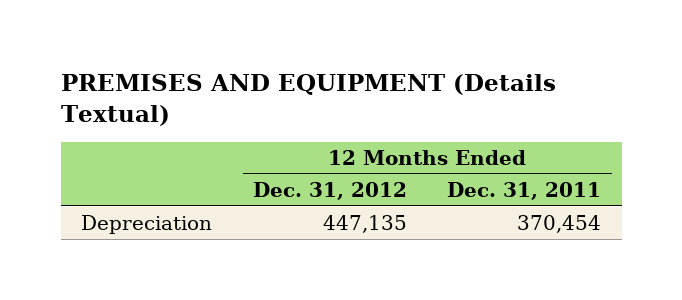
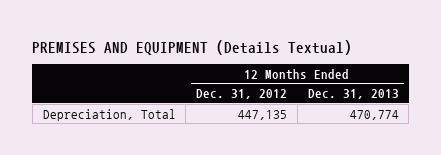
- | 12 Months Ended Dec. 31, 2012 | 12 Months Ended Dec. 31, 2011
+ | 12 Months Ended Dec. 31, 2012 | 12 Months Ended Dec. 31, 2013
- Depreciation | 447,135 | 370,454
+ Depreciation, Total | 447,135 | 470,774

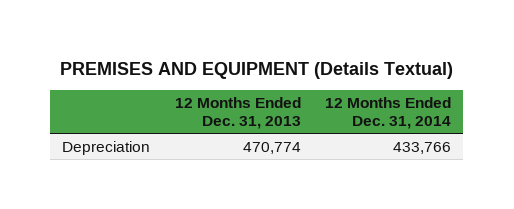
- | 12 Months Ended Dec. 31, 2012 | 12 Months Ended Dec. 31, 2013
+ | 12 Months Ended Dec. 31, 2013 | 12 Months Ended Dec. 31, 2014
- Depreciation, Total | 447,135 | 470,774
+ Depreciation | 470,774 | 433,766

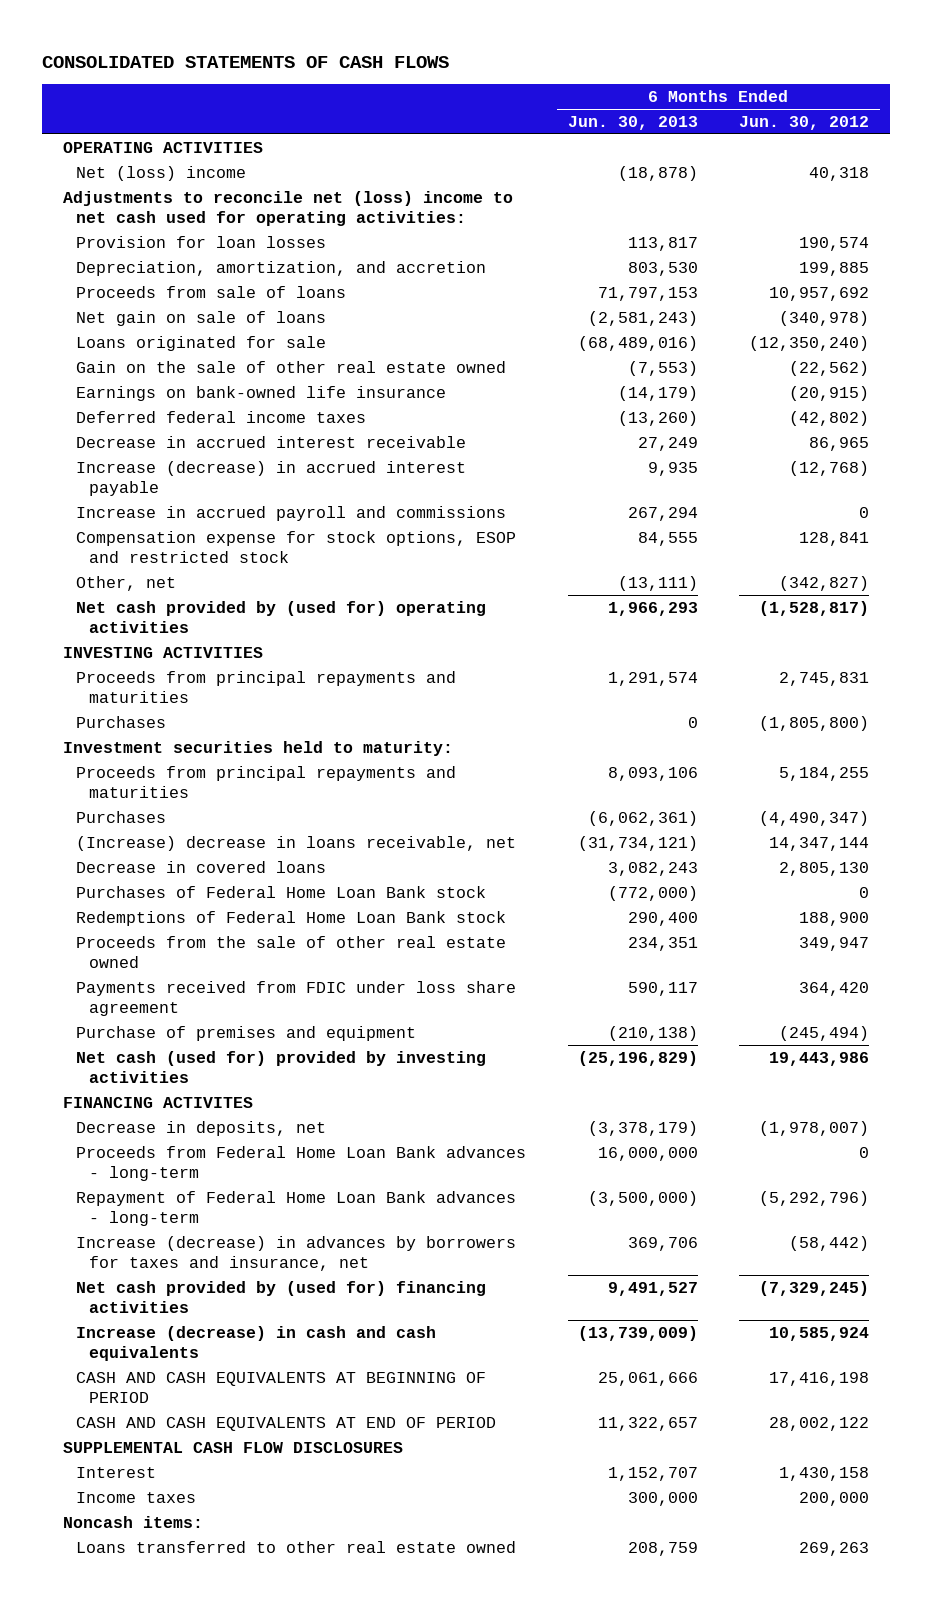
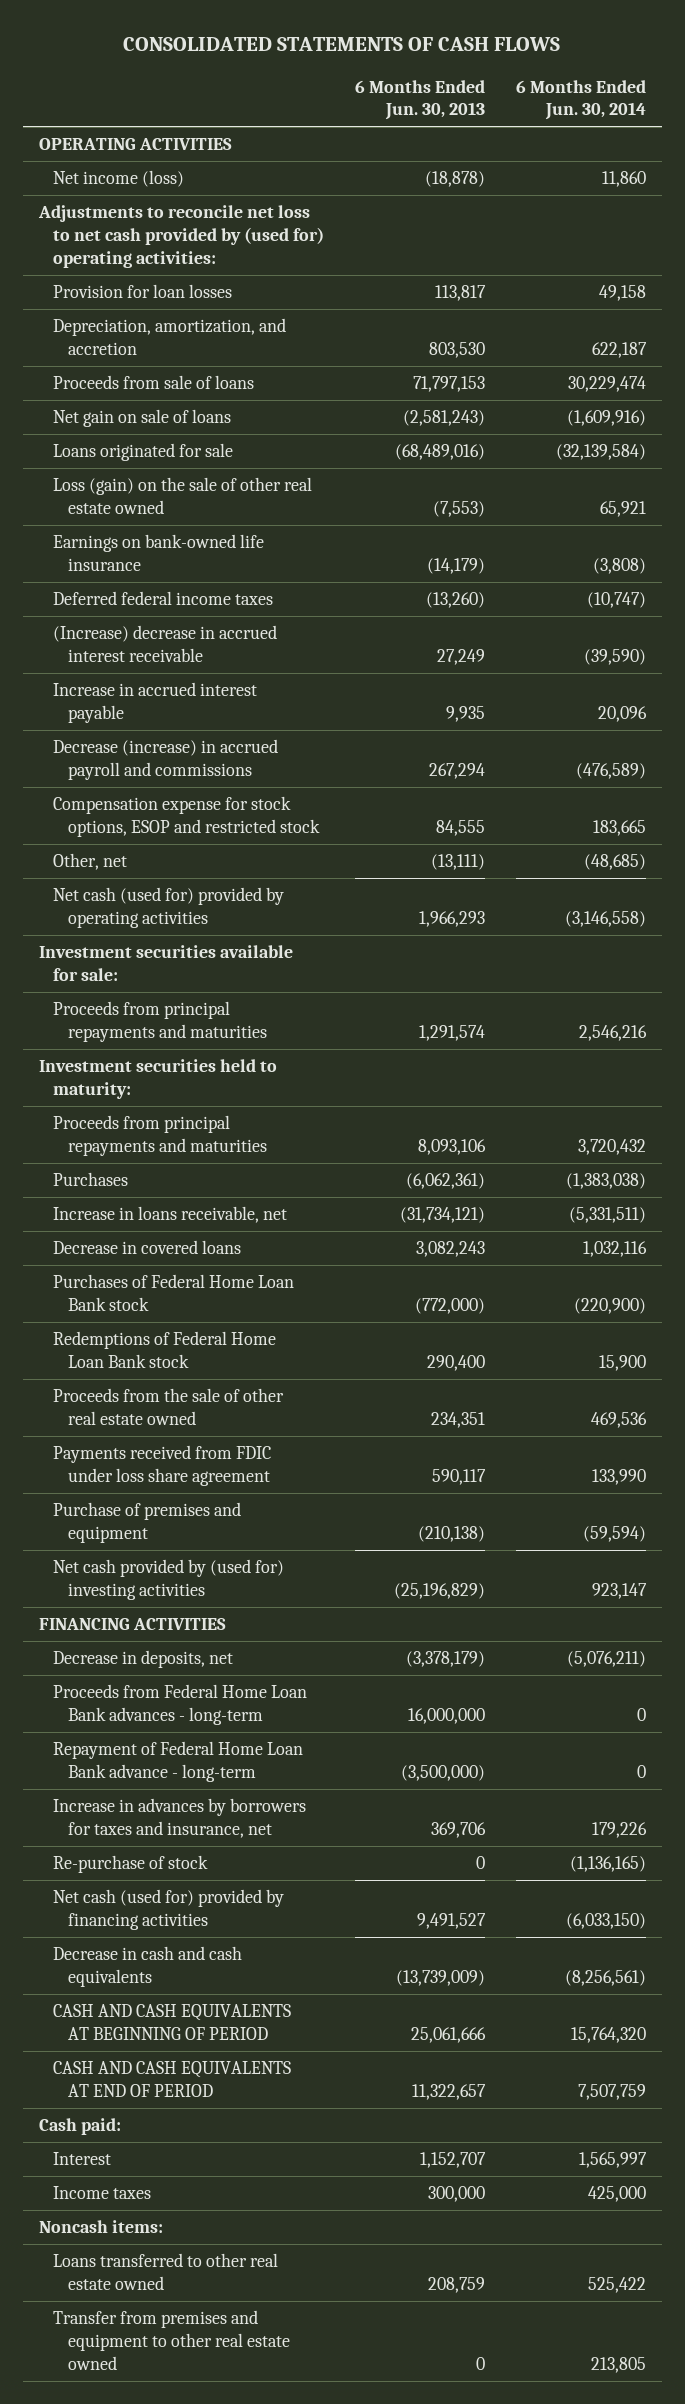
- | 6 Months Ended Jun. 30, 2013 | 6 Months Ended Jun. 30, 2012
+ | 6 Months Ended Jun. 30, 2013 | 6 Months Ended Jun. 30, 2014
- Net (loss) income | (18,878) | 40,318
- Adjustments to reconcile net (loss) income to net cash used for operating activities:
+ Net income (loss) | (18,878) | 11,860
+ Adjustments to reconcile net loss to net cash provided by (used for) operating activities:
- Gain on the sale of other real estate owned | (7,553) | (22,562)
+ Loss (gain) on the sale of other real estate owned | (7,553) | 65,921
- Decrease in accrued interest receivable | 27,249 | 86,965
- Increase (decrease) in accrued interest payable | 9,935 | (12,768)
- Increase in accrued payroll and commissions | 267,294 | 0
+ (Increase) decrease in accrued interest receivable | 27,249 | (39,590)
+ Increase in accrued interest payable | 9,935 | 20,096
+ Decrease (increase) in accrued payroll and commissions | 267,294 | (476,589)
- Net cash provided by (used for) operating activities | 1,966,293 | (1,528,817)
- INVESTING ACTIVITIES
+ Net cash (used for) provided by operating activities | 1,966,293 | (3,146,558)
+ Investment securities available for sale:
- Purchases | 0 | (1,805,800)
- (Increase) decrease in loans receivable, net | (31,734,121) | 14,347,144
+ Increase in loans receivable, net | (31,734,121) | (5,331,511)
- Net cash (used for) provided by investing activities | (25,196,829) | 19,443,986
- FINANCING ACTIVITES
+ Net cash provided by (used for) investing activities | (25,196,829) | 923,147
+ FINANCING ACTIVITIES
- Repayment of Federal Home Loan Bank advances - long-term | (3,500,000) | (5,292,796)
- Increase (decrease) in advances by borrowers for taxes and insurance, net | 369,706 | (58,442)
- Net cash provided by (used for) financing activities | 9,491,527 | (7,329,245)
- Increase (decrease) in cash and cash equivalents | (13,739,009) | 10,585,924
+ Repayment of Federal Home Loan Bank advance - long-term | (3,500,000) | 0
+ Increase in advances by borrowers for taxes and insurance, net | 369,706 | 179,226
+ Re-purchase of stock | 0 | (1,136,165)
+ Net cash (used for) provided by financing activities | 9,491,527 | (6,033,150)
+ Decrease in cash and cash equivalents | (13,739,009) | (8,256,561)
- SUPPLEMENTAL CASH FLOW DISCLOSURES
+ Cash paid:
+ Transfer from premises and equipment to other real estate owned | 0 | 213,805

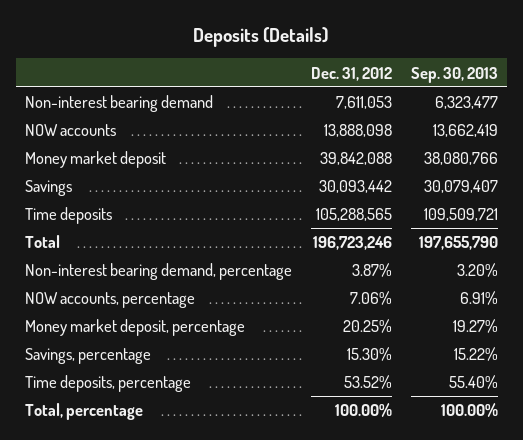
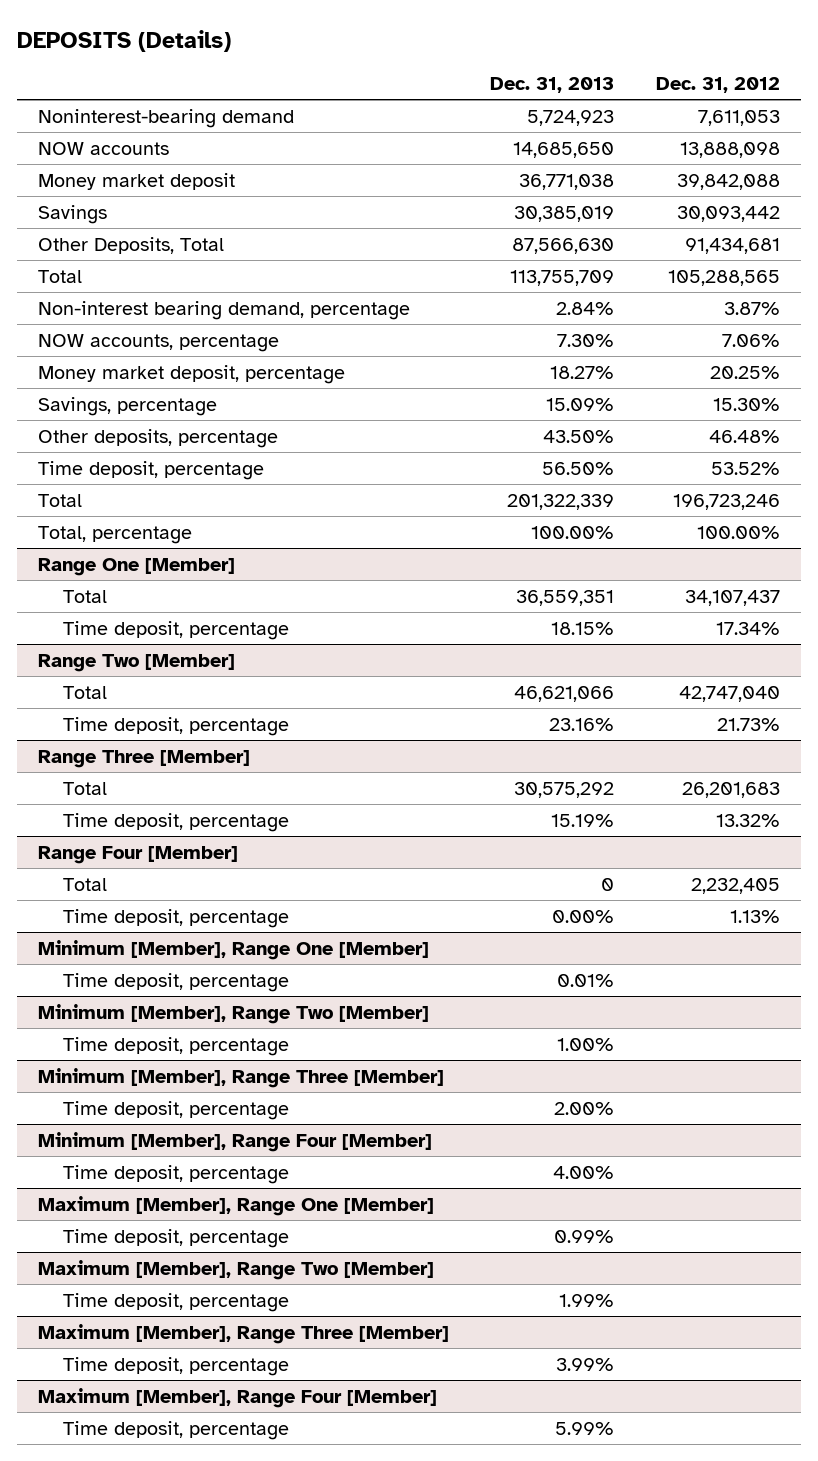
- Deposits (Details)
+ DEPOSITS (Details)
- | Dec. 31, 2012 | Sep. 30, 2013
+ | Dec. 31, 2013 | Dec. 31, 2012
- Non-interest bearing demand | 7,611,053 | 6,323,477
+ Noninterest-bearing demand | 5,724,923 | 7,611,053
- Time deposits | 105,288,565 | 109,509,721
+ Other Deposits, Total | 87,566,630 | 91,434,681
+ Total | 113,755,709 | 105,288,565
- Time deposits, percentage | 53.52% | 55.40%
+ Other deposits, percentage | 43.50% | 46.48%
+ Time deposit, percentage | 56.50% | 53.52%
moved down: Total | 201,322,339 | 196,723,246
+ Range One [Member]
+ Total | 36,559,351 | 34,107,437
+ Time deposit, percentage | 18.15% | 17.34%
+ Range Two [Member]
+ Total | 46,621,066 | 42,747,040
+ Time deposit, percentage | 23.16% | 21.73%
+ Range Three [Member]
+ Total | 30,575,292 | 26,201,683
+ Time deposit, percentage | 15.19% | 13.32%
+ Range Four [Member]
+ Total | 0 | 2,232,405
+ Time deposit, percentage | 0.00% | 1.13%
+ Minimum [Member], Range One [Member]
+ Time deposit, percentage | 0.01% |
+ Minimum [Member], Range Two [Member]
+ Time deposit, percentage | 1.00% |
+ Minimum [Member], Range Three [Member]
+ Time deposit, percentage | 2.00% |
+ Minimum [Member], Range Four [Member]
+ Time deposit, percentage | 4.00% |
+ Maximum [Member], Range One [Member]
+ Time deposit, percentage | 0.99% |
+ Maximum [Member], Range Two [Member]
+ Time deposit, percentage | 1.99% |
+ Maximum [Member], Range Three [Member]
+ Time deposit, percentage | 3.99% |
+ Maximum [Member], Range Four [Member]
+ Time deposit, percentage | 5.99% |

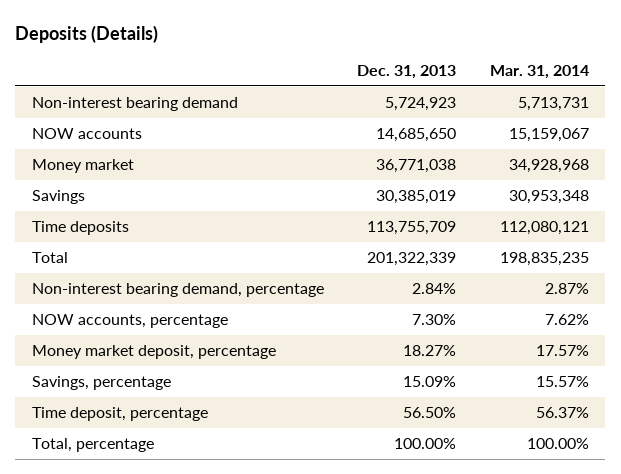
- DEPOSITS (Details)
+ Deposits (Details)
- | Dec. 31, 2013 | Dec. 31, 2012
+ | Dec. 31, 2013 | Mar. 31, 2014
- Noninterest-bearing demand | 5,724,923 | 7,611,053
+ Non-interest bearing demand | 5,724,923 | 5,713,731
- Money market deposit | 36,771,038 | 39,842,088
+ Money market | 36,771,038 | 34,928,968
- Other Deposits, Total | 87,566,630 | 91,434,681
- Total | 113,755,709 | 105,288,565
+ Time deposits | 113,755,709 | 112,080,121
moved up: Total | 201,322,339 | 198,835,235
- Other deposits, percentage | 43.50% | 46.48%
- Range One [Member]
- Total | 36,559,351 | 34,107,437
- Time deposit, percentage | 18.15% | 17.34%
- Range Two [Member]
- Total | 46,621,066 | 42,747,040
- Time deposit, percentage | 23.16% | 21.73%
- Range Three [Member]
- Total | 30,575,292 | 26,201,683
- Time deposit, percentage | 15.19% | 13.32%
- Range Four [Member]
- Total | 0 | 2,232,405
- Time deposit, percentage | 0.00% | 1.13%
- Minimum [Member], Range One [Member]
- Time deposit, percentage | 0.01% |
- Minimum [Member], Range Two [Member]
- Time deposit, percentage | 1.00% |
- Minimum [Member], Range Three [Member]
- Time deposit, percentage | 2.00% |
- Minimum [Member], Range Four [Member]
- Time deposit, percentage | 4.00% |
- Maximum [Member], Range One [Member]
- Time deposit, percentage | 0.99% |
- Maximum [Member], Range Two [Member]
- Time deposit, percentage | 1.99% |
- Maximum [Member], Range Three [Member]
- Time deposit, percentage | 3.99% |
- Maximum [Member], Range Four [Member]
- Time deposit, percentage | 5.99% |

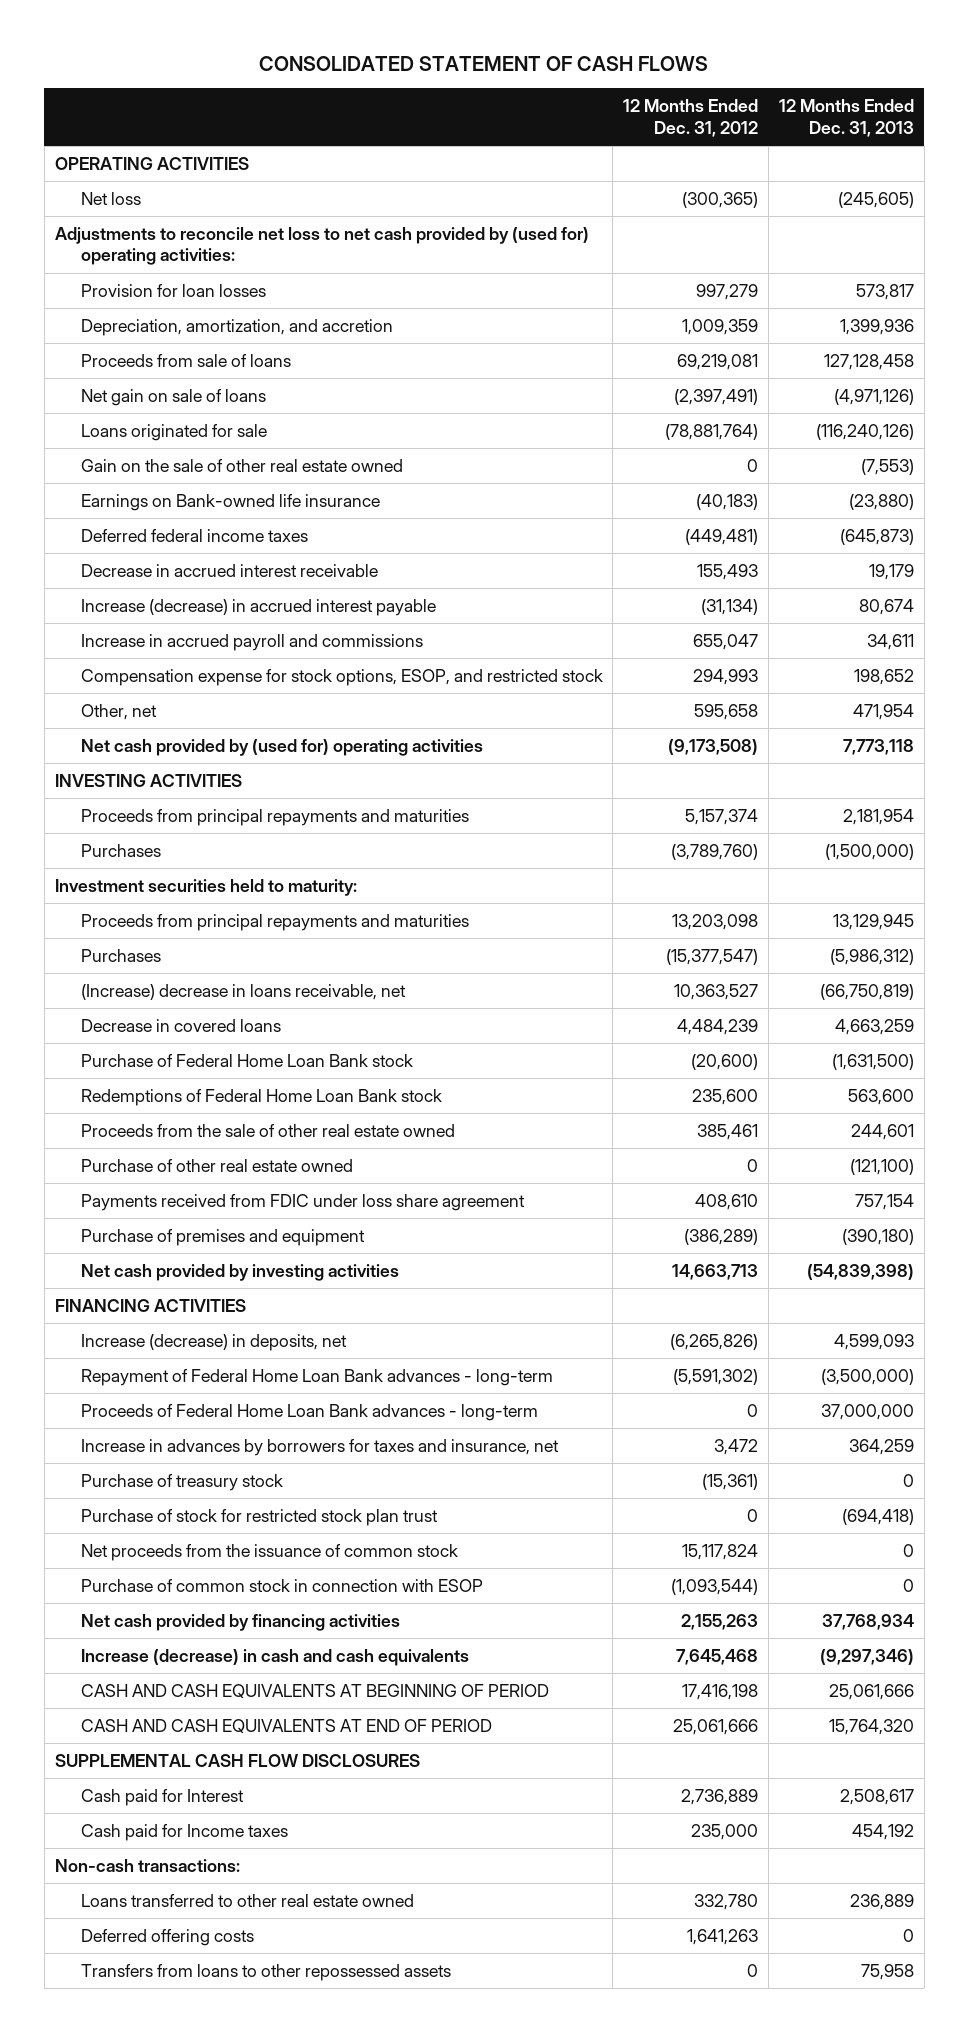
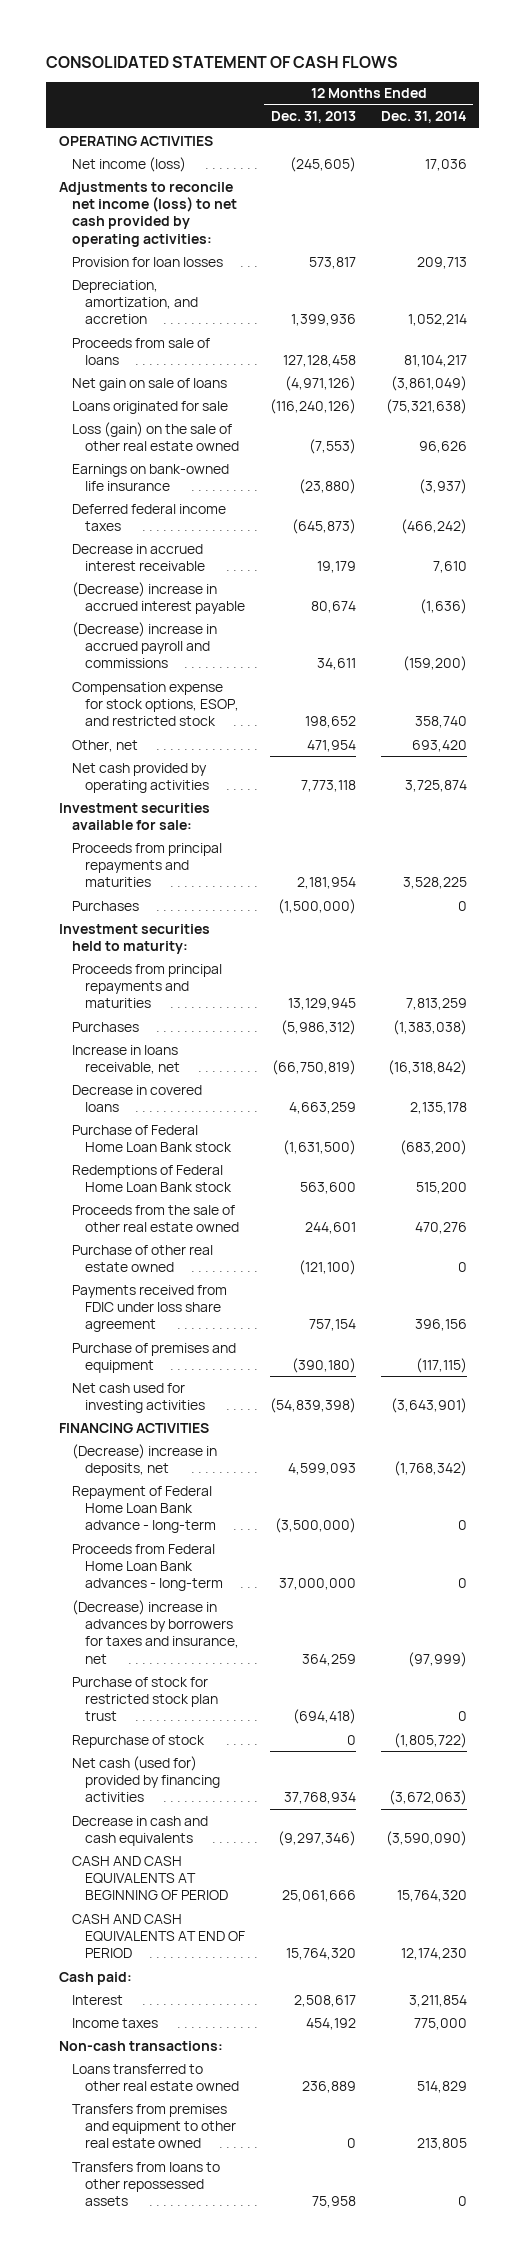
- | 12 Months Ended Dec. 31, 2012 | 12 Months Ended Dec. 31, 2013
+ | 12 Months Ended Dec. 31, 2013 | 12 Months Ended Dec. 31, 2014
- Net loss | (300,365) | (245,605)
- Adjustments to reconcile net loss to net cash provided by (used for) operating activities:
+ Net income (loss) | (245,605) | 17,036
+ Adjustments to reconcile net income (loss) to net cash provided by operating activities:
- Gain on the sale of other real estate owned | 0 | (7,553)
- Earnings on Bank-owned life insurance | (40,183) | (23,880)
+ Loss (gain) on the sale of other real estate owned | (7,553) | 96,626
+ Earnings on bank-owned life insurance | (23,880) | (3,937)
- Increase (decrease) in accrued interest payable | (31,134) | 80,674
- Increase in accrued payroll and commissions | 655,047 | 34,611
+ (Decrease) increase in accrued interest payable | 80,674 | (1,636)
+ (Decrease) increase in accrued payroll and commissions | 34,611 | (159,200)
- Net cash provided by (used for) operating activities | (9,173,508) | 7,773,118
- INVESTING ACTIVITIES
+ Net cash provided by operating activities | 7,773,118 | 3,725,874
+ Investment securities available for sale:
- (Increase) decrease in loans receivable, net | 10,363,527 | (66,750,819)
+ Increase in loans receivable, net | (66,750,819) | (16,318,842)
- Net cash provided by investing activities | 14,663,713 | (54,839,398)
+ Net cash used for investing activities | (54,839,398) | (3,643,901)
- Increase (decrease) in deposits, net | (6,265,826) | 4,599,093
- Repayment of Federal Home Loan Bank advances - long-term | (5,591,302) | (3,500,000)
- Proceeds of Federal Home Loan Bank advances - long-term | 0 | 37,000,000
- Increase in advances by borrowers for taxes and insurance, net | 3,472 | 364,259
- Purchase of treasury stock | (15,361) | 0
+ (Decrease) increase in deposits, net | 4,599,093 | (1,768,342)
+ Repayment of Federal Home Loan Bank advance - long-term | (3,500,000) | 0
+ Proceeds from Federal Home Loan Bank advances - long-term | 37,000,000 | 0
+ (Decrease) increase in advances by borrowers for taxes and insurance, net | 364,259 | (97,999)
- Net proceeds from the issuance of common stock | 15,117,824 | 0
- Purchase of common stock in connection with ESOP | (1,093,544) | 0
- Net cash provided by financing activities | 2,155,263 | 37,768,934
- Increase (decrease) in cash and cash equivalents | 7,645,468 | (9,297,346)
+ Repurchase of stock | 0 | (1,805,722)
+ Net cash (used for) provided by financing activities | 37,768,934 | (3,672,063)
+ Decrease in cash and cash equivalents | (9,297,346) | (3,590,090)
- SUPPLEMENTAL CASH FLOW DISCLOSURES
- Cash paid for Interest | 2,736,889 | 2,508,617
- Cash paid for Income taxes | 235,000 | 454,192
+ Cash paid:
+ Interest | 2,508,617 | 3,211,854
+ Income taxes | 454,192 | 775,000
- Deferred offering costs | 1,641,263 | 0
+ Transfers from premises and equipment to other real estate owned | 0 | 213,805

